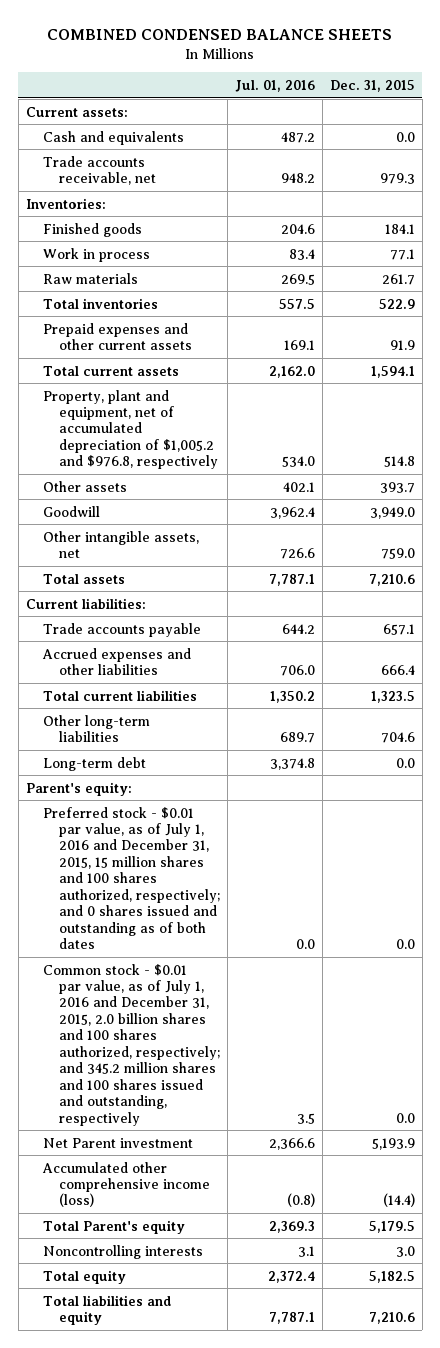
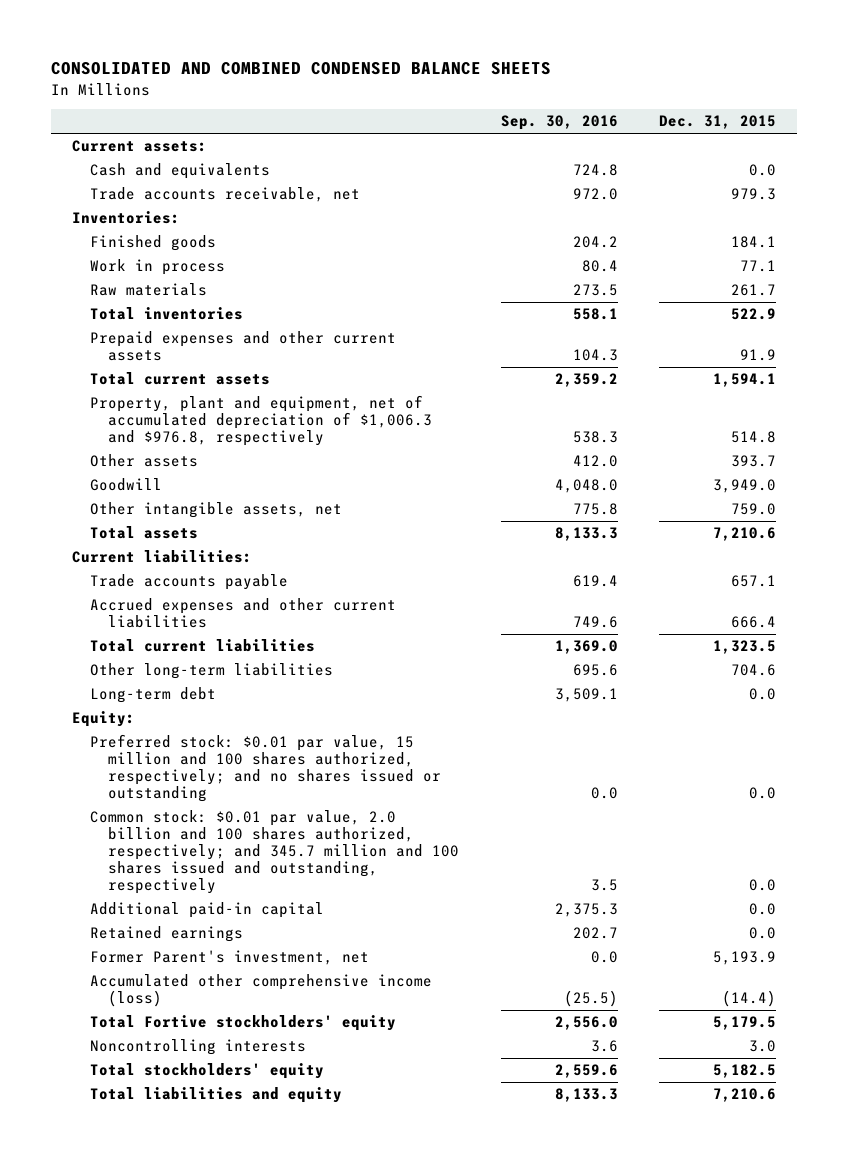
- COMBINED CONDENSED BALANCE SHEETS
+ CONSOLIDATED AND COMBINED CONDENSED BALANCE SHEETS
- | Jul. 01, 2016 | Dec. 31, 2015
+ | Sep. 30, 2016 | Dec. 31, 2015
- Property, plant and equipment, net of accumulated depreciation of $1,005.2 and $976.8, respectively | 534.0 | 514.8
+ Property, plant and equipment, net of accumulated depreciation of $1,006.3 and $976.8, respectively | 538.3 | 514.8
- Accrued expenses and other liabilities | 706.0 | 666.4
+ Accrued expenses and other current liabilities | 749.6 | 666.4
- Parent's equity:
- Preferred stock - $0.01 par value, as of July 1, 2016 and December 31, 2015, 15 million shares and 100 shares authorized, respectively; and 0 shares issued and outstanding as of both dates | 0.0 | 0.0
- Common stock - $0.01 par value, as of July 1, 2016 and December 31, 2015, 2.0 billion shares and 100 shares authorized, respectively; and 345.2 million shares and 100 shares issued and outstanding, respectively | 3.5 | 0.0
- Net Parent investment | 2,366.6 | 5,193.9
+ Equity:
+ Preferred stock: $0.01 par value, 15 million and 100 shares authorized, respectively; and no shares issued or outstanding | 0.0 | 0.0
+ Common stock: $0.01 par value, 2.0 billion and 100 shares authorized, respectively; and 345.7 million and 100 shares issued and outstanding, respectively | 3.5 | 0.0
+ Additional paid-in capital | 2,375.3 | 0.0
+ Retained earnings | 202.7 | 0.0
+ Former Parent's investment, net | 0.0 | 5,193.9
- Total Parent's equity | 2,369.3 | 5,179.5
+ Total Fortive stockholders' equity | 2,556.0 | 5,179.5
- Total equity | 2,372.4 | 5,182.5
+ Total stockholders' equity | 2,559.6 | 5,182.5

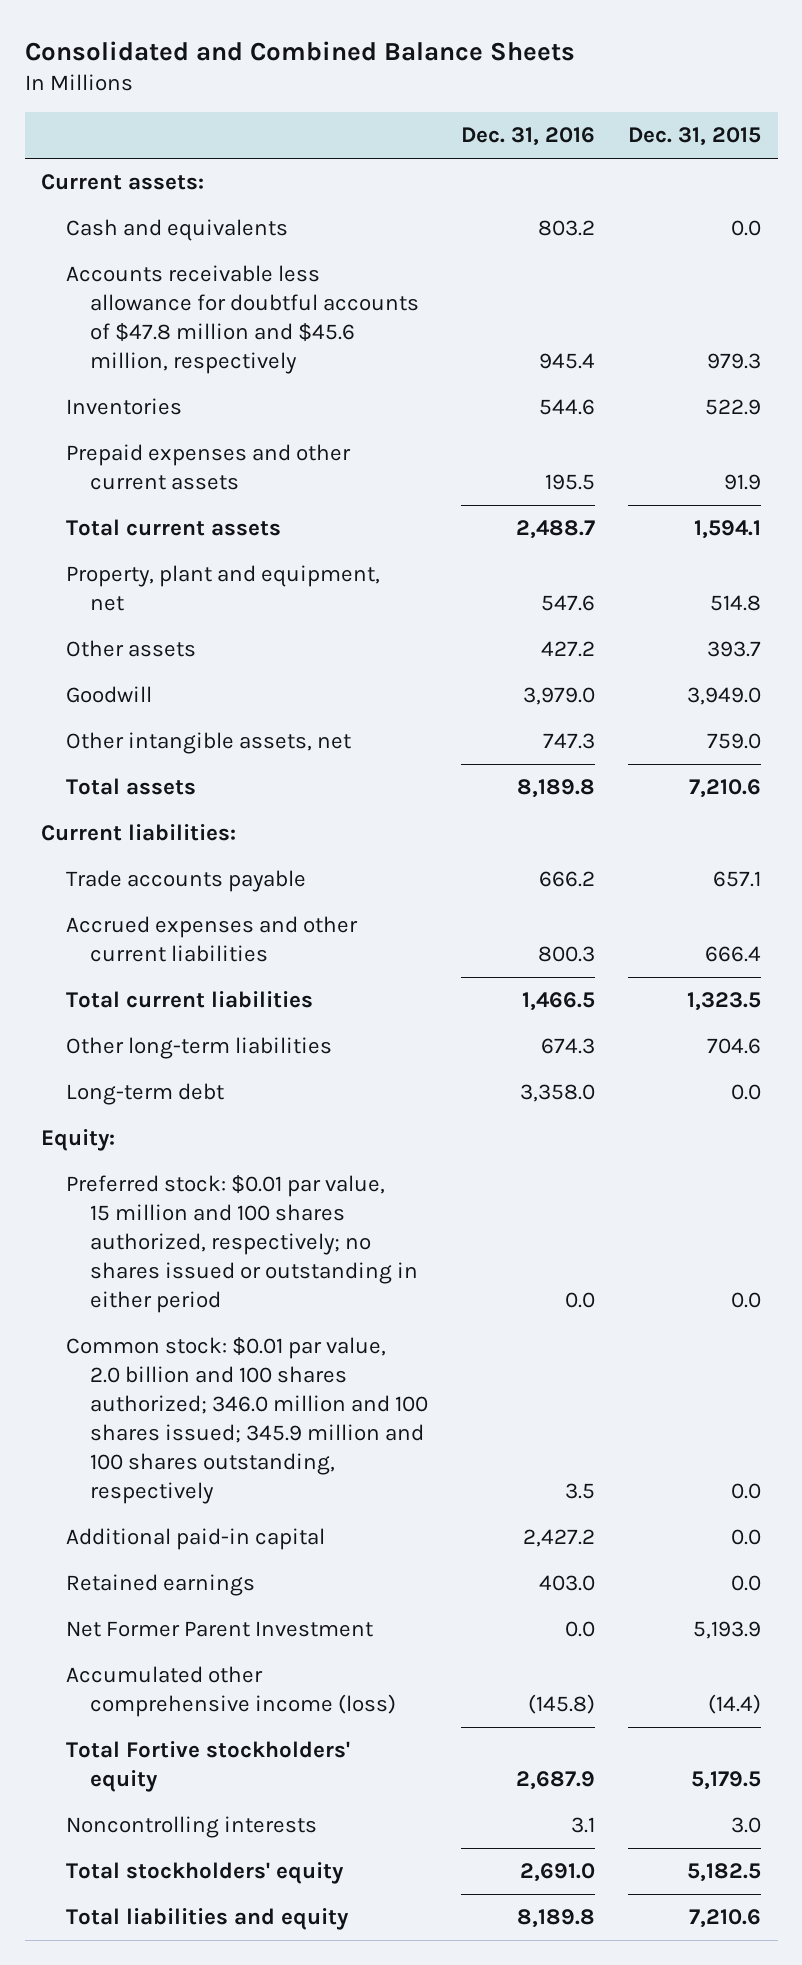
- CONSOLIDATED AND COMBINED CONDENSED BALANCE SHEETS
+ Consolidated and Combined Balance Sheets
- | Sep. 30, 2016 | Dec. 31, 2015
+ | Dec. 31, 2016 | Dec. 31, 2015
- Trade accounts receivable, net | 972.0 | 979.3
- Inventories:
- Finished goods | 204.2 | 184.1
- Work in process | 80.4 | 77.1
- Raw materials | 273.5 | 261.7
- Total inventories | 558.1 | 522.9
+ Accounts receivable less allowance for doubtful accounts of $47.8 million and $45.6 million, respectively | 945.4 | 979.3
+ Inventories | 544.6 | 522.9
- Property, plant and equipment, net of accumulated depreciation of $1,006.3 and $976.8, respectively | 538.3 | 514.8
+ Property, plant and equipment, net | 547.6 | 514.8
- Preferred stock: $0.01 par value, 15 million and 100 shares authorized, respectively; and no shares issued or outstanding | 0.0 | 0.0
- Common stock: $0.01 par value, 2.0 billion and 100 shares authorized, respectively; and 345.7 million and 100 shares issued and outstanding, respectively | 3.5 | 0.0
+ Preferred stock: $0.01 par value, 15 million and 100 shares authorized, respectively; no shares issued or outstanding in either period | 0.0 | 0.0
+ Common stock: $0.01 par value, 2.0 billion and 100 shares authorized; 346.0 million and 100 shares issued; 345.9 million and 100 shares outstanding, respectively | 3.5 | 0.0
- Former Parent's investment, net | 0.0 | 5,193.9
+ Net Former Parent Investment | 0.0 | 5,193.9

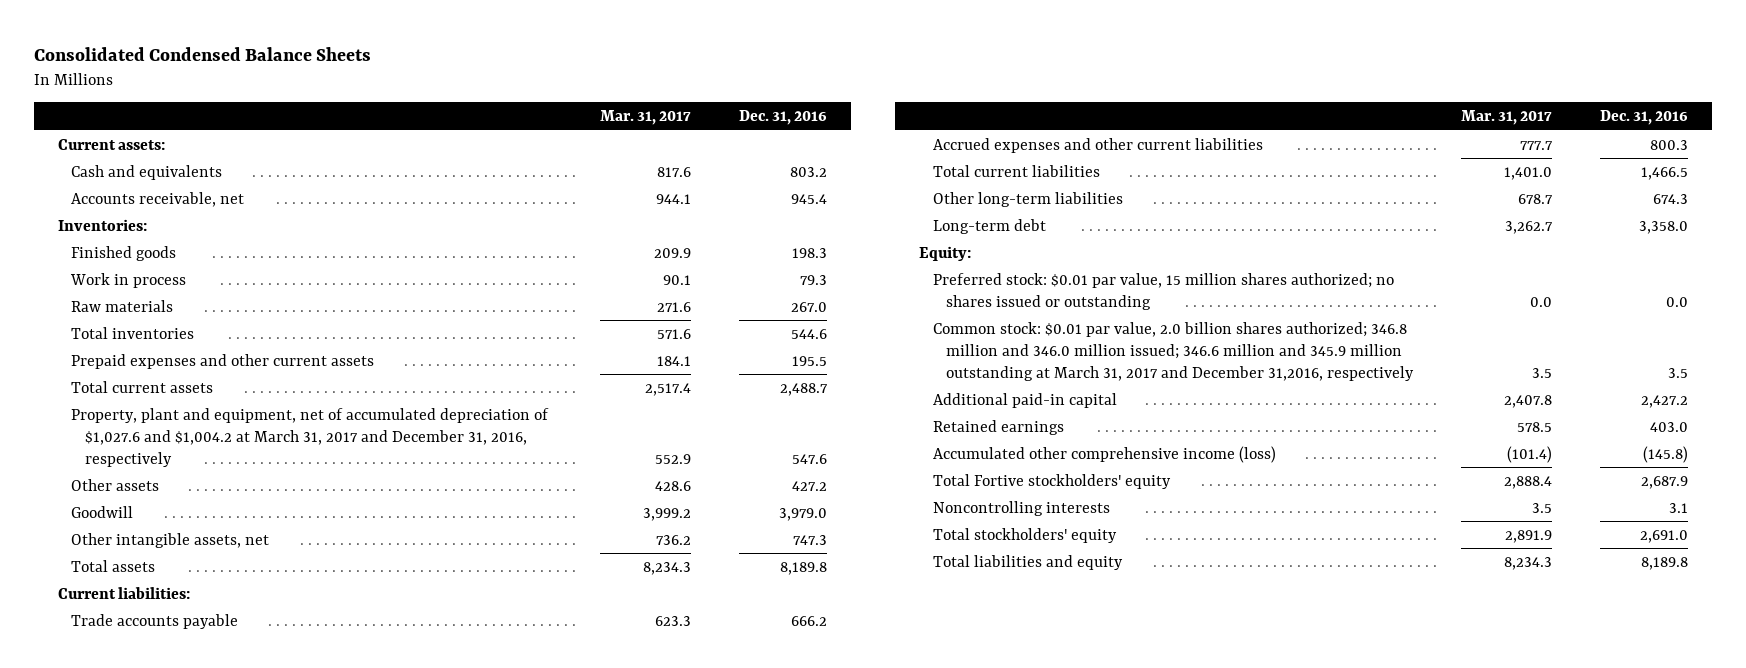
- Consolidated and Combined Balance Sheets
+ Consolidated Condensed Balance Sheets
- | Dec. 31, 2016 | Dec. 31, 2015
+ | Mar. 31, 2017 | Dec. 31, 2016
- Accounts receivable less allowance for doubtful accounts of $47.8 million and $45.6 million, respectively | 945.4 | 979.3
- Inventories | 544.6 | 522.9
+ Accounts receivable, net | 944.1 | 945.4
+ Inventories:
+ Finished goods | 209.9 | 198.3
+ Work in process | 90.1 | 79.3
+ Raw materials | 271.6 | 267.0
+ Total inventories | 571.6 | 544.6
- Property, plant and equipment, net | 547.6 | 514.8
+ Property, plant and equipment, net of accumulated depreciation of $1,027.6 and $1,004.2 at March 31, 2017 and December 31, 2016, respectively | 552.9 | 547.6
- Preferred stock: $0.01 par value, 15 million and 100 shares authorized, respectively; no shares issued or outstanding in either period | 0.0 | 0.0
- Common stock: $0.01 par value, 2.0 billion and 100 shares authorized; 346.0 million and 100 shares issued; 345.9 million and 100 shares outstanding, respectively | 3.5 | 0.0
+ Preferred stock: $0.01 par value, 15 million shares authorized; no shares issued or outstanding | 0.0 | 0.0
+ Common stock: $0.01 par value, 2.0 billion shares authorized; 346.8 million and 346.0 million issued; 346.6 million and 345.9 million outstanding at March 31, 2017 and December 31,2016, respectively | 3.5 | 3.5
- Net Former Parent Investment | 0.0 | 5,193.9

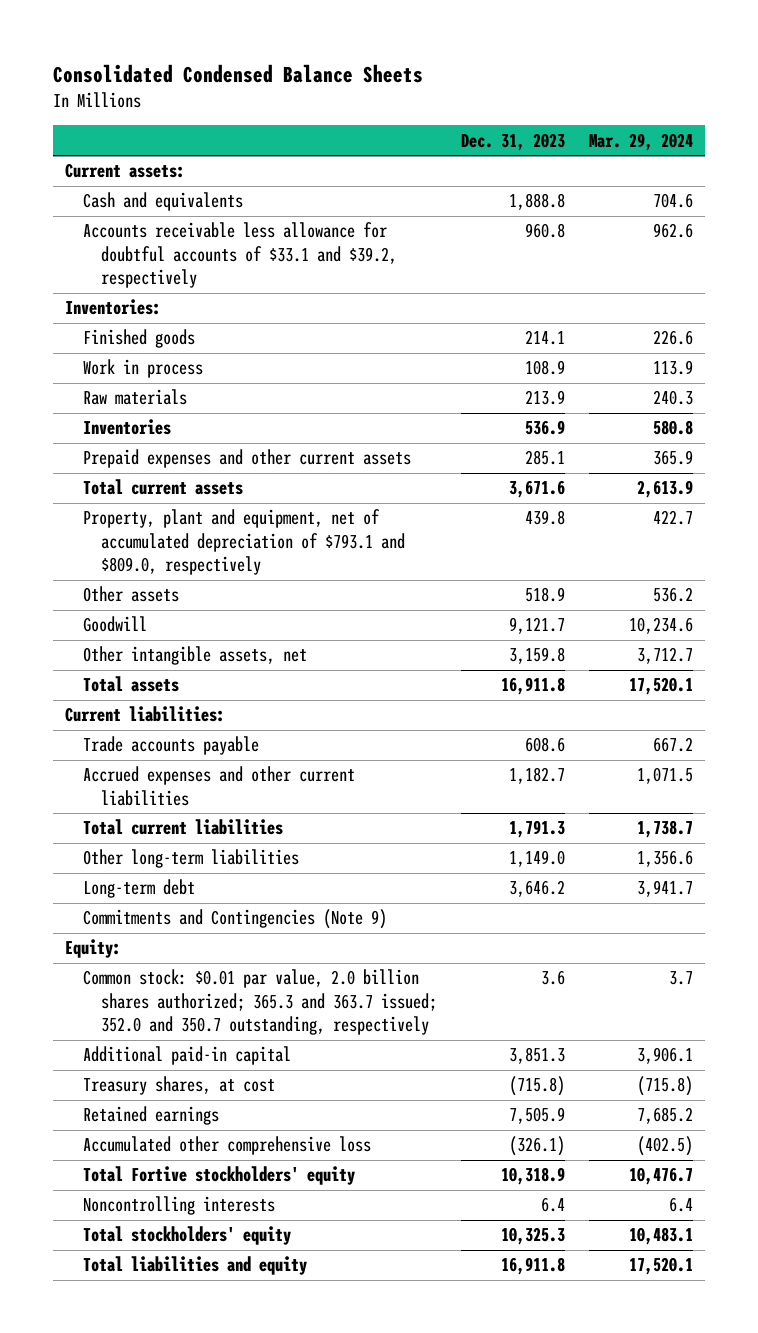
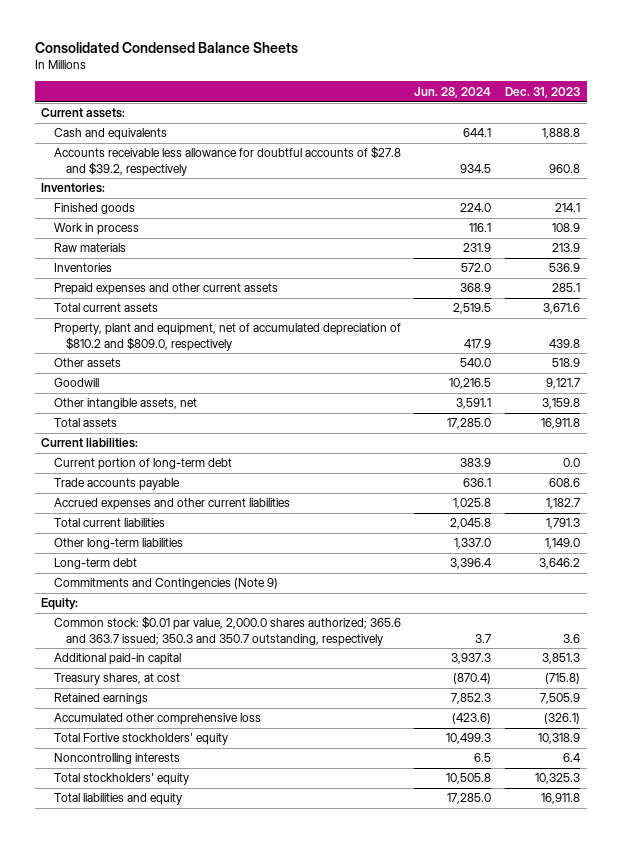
- | Dec. 31, 2023 | Mar. 29, 2024
+ | Jun. 28, 2024 | Dec. 31, 2023
- Accounts receivable less allowance for doubtful accounts of $33.1 and $39.2, respectively | 960.8 | 962.6
+ Accounts receivable less allowance for doubtful accounts of $27.8 and $39.2, respectively | 934.5 | 960.8
- Property, plant and equipment, net of accumulated depreciation of $793.1 and $809.0, respectively | 439.8 | 422.7
+ Property, plant and equipment, net of accumulated depreciation of $810.2 and $809.0, respectively | 417.9 | 439.8
+ Current portion of long-term debt | 383.9 | 0.0
- Common stock: $0.01 par value, 2.0 billion shares authorized; 365.3 and 363.7 issued; 352.0 and 350.7 outstanding, respectively | 3.6 | 3.7
+ Common stock: $0.01 par value, 2,000.0 shares authorized; 365.6 and 363.7 issued; 350.3 and 350.7 outstanding, respectively | 3.7 | 3.6

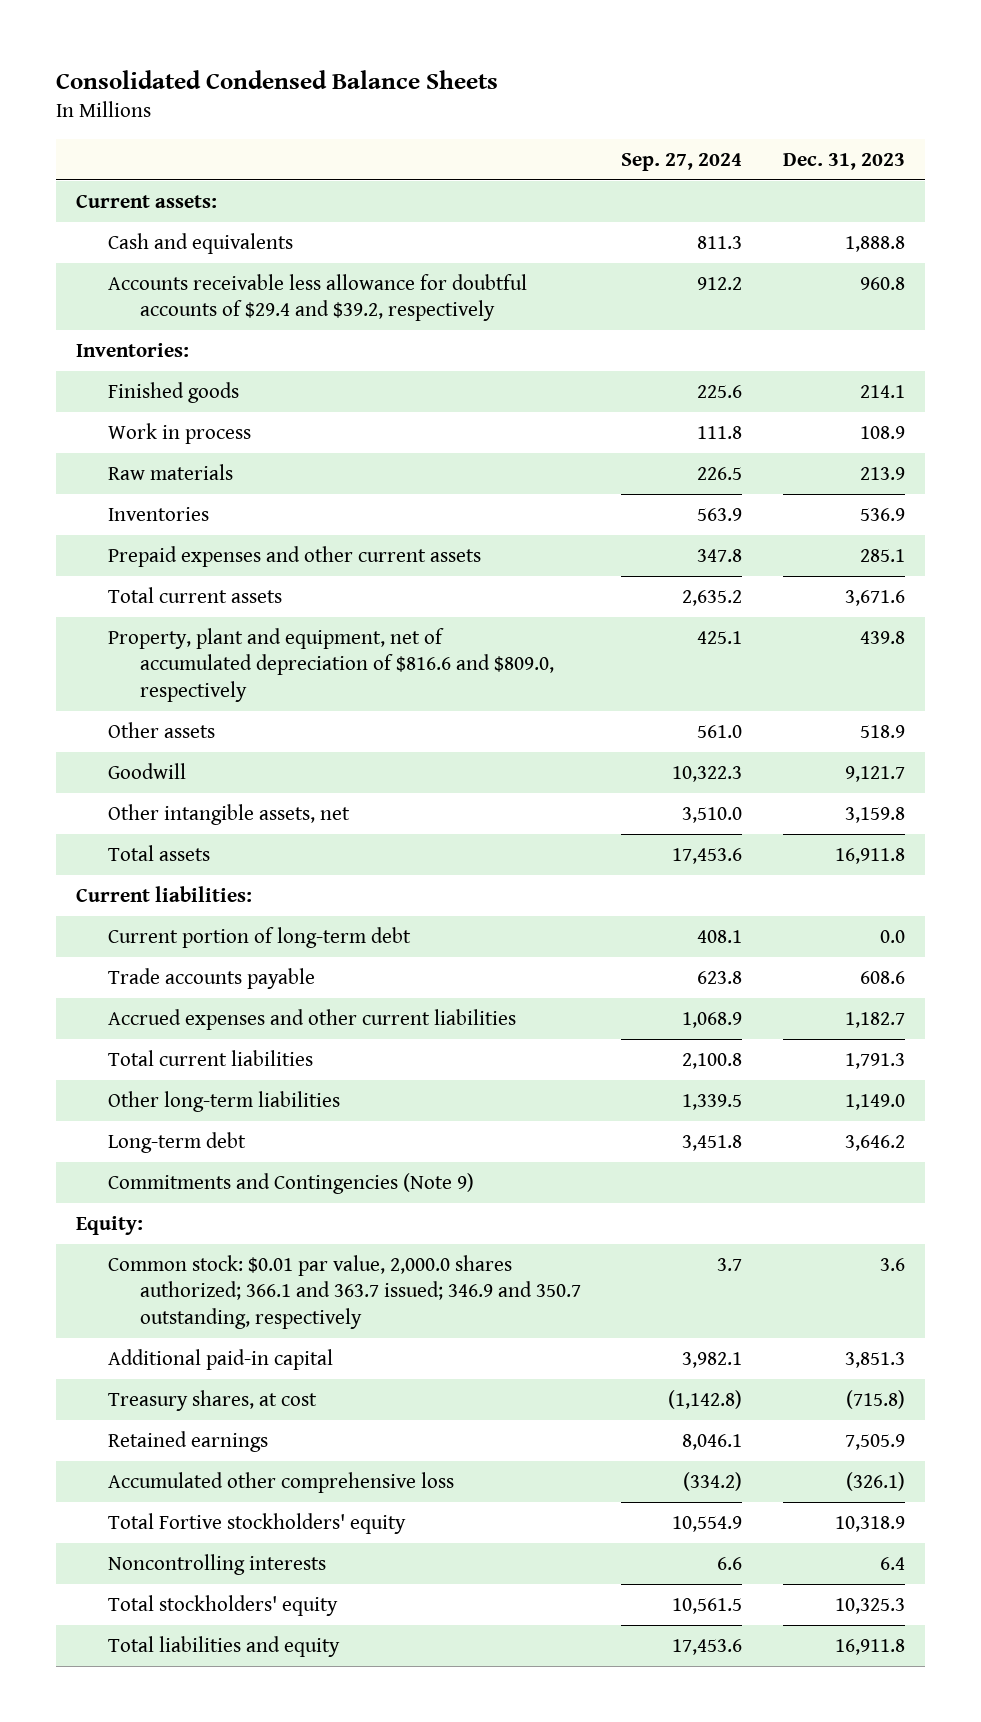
- | Jun. 28, 2024 | Dec. 31, 2023
+ | Sep. 27, 2024 | Dec. 31, 2023
- Accounts receivable less allowance for doubtful accounts of $27.8 and $39.2, respectively | 934.5 | 960.8
+ Accounts receivable less allowance for doubtful accounts of $29.4 and $39.2, respectively | 912.2 | 960.8
- Property, plant and equipment, net of accumulated depreciation of $810.2 and $809.0, respectively | 417.9 | 439.8
+ Property, plant and equipment, net of accumulated depreciation of $816.6 and $809.0, respectively | 425.1 | 439.8
- Common stock: $0.01 par value, 2,000.0 shares authorized; 365.6 and 363.7 issued; 350.3 and 350.7 outstanding, respectively | 3.7 | 3.6
+ Common stock: $0.01 par value, 2,000.0 shares authorized; 366.1 and 363.7 issued; 346.9 and 350.7 outstanding, respectively | 3.7 | 3.6

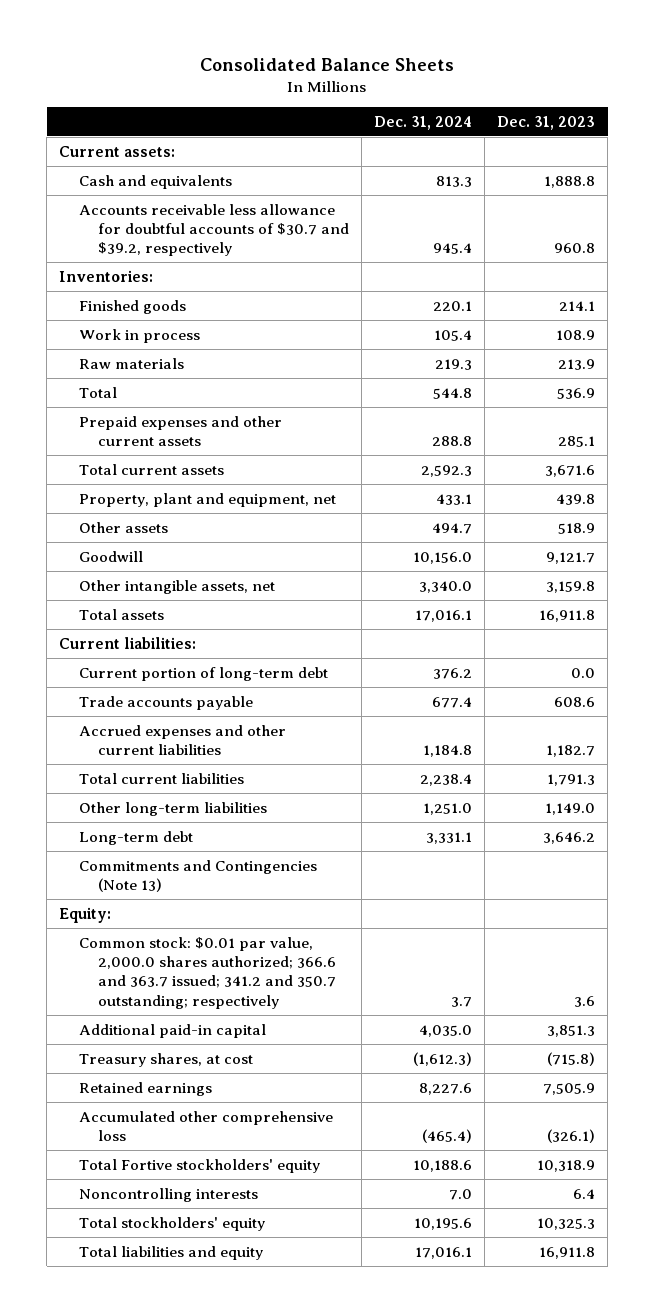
- Consolidated Condensed Balance Sheets
+ Consolidated Balance Sheets
- | Sep. 27, 2024 | Dec. 31, 2023
+ | Dec. 31, 2024 | Dec. 31, 2023
- Accounts receivable less allowance for doubtful accounts of $29.4 and $39.2, respectively | 912.2 | 960.8
+ Accounts receivable less allowance for doubtful accounts of $30.7 and $39.2, respectively | 945.4 | 960.8
- Inventories | 563.9 | 536.9
+ Total | 544.8 | 536.9
- Property, plant and equipment, net of accumulated depreciation of $816.6 and $809.0, respectively | 425.1 | 439.8
+ Property, plant and equipment, net | 433.1 | 439.8
- Commitments and Contingencies (Note 9)
+ Commitments and Contingencies (Note 13)
- Common stock: $0.01 par value, 2,000.0 shares authorized; 366.1 and 363.7 issued; 346.9 and 350.7 outstanding, respectively | 3.7 | 3.6
+ Common stock: $0.01 par value, 2,000.0 shares authorized; 366.6 and 363.7 issued; 341.2 and 350.7 outstanding; respectively | 3.7 | 3.6

